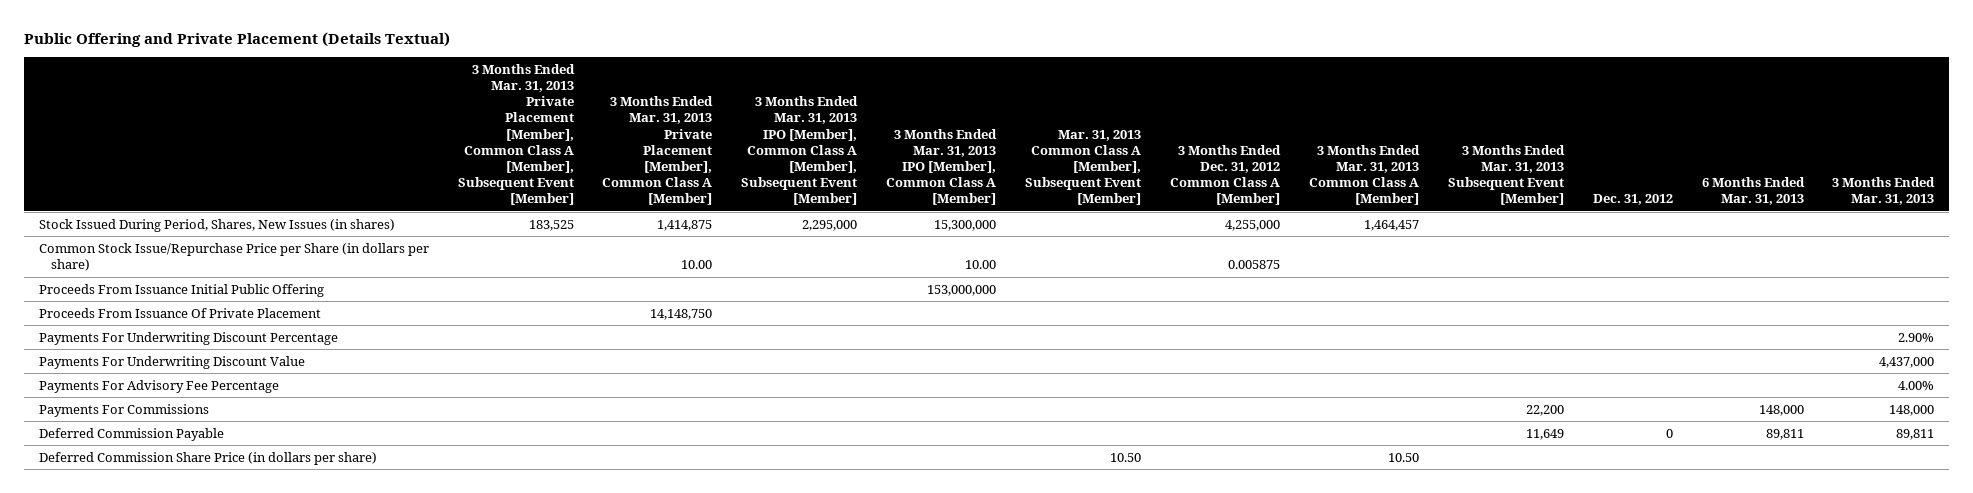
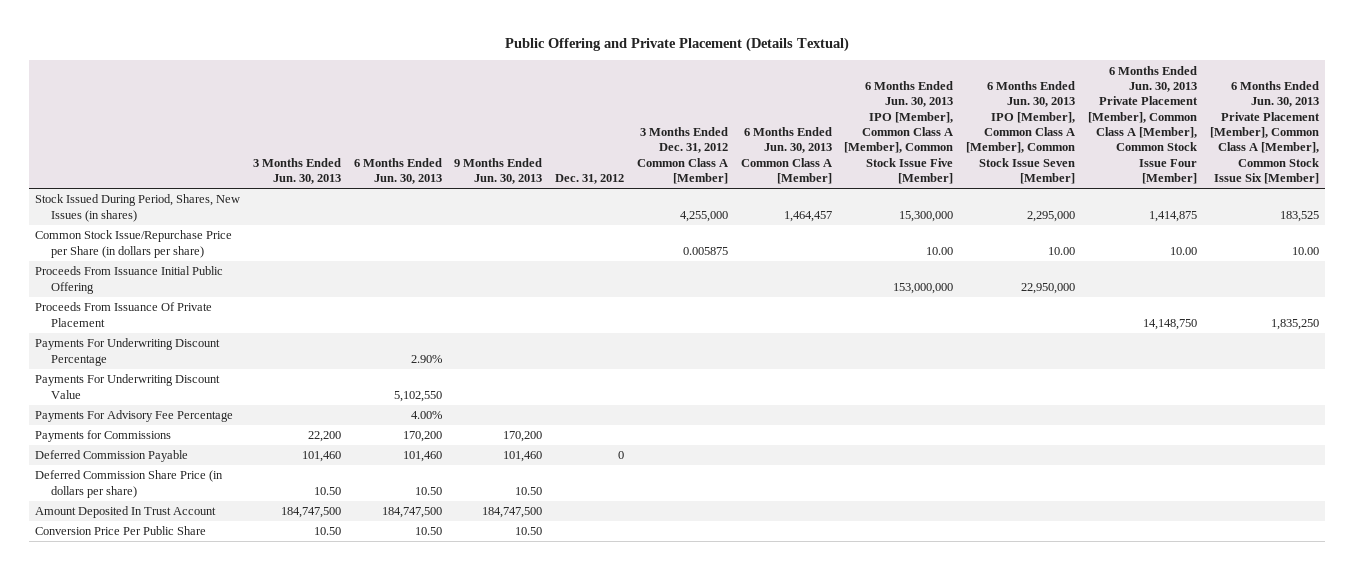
- | 3 Months Ended Mar. 31, 2013 Private Placement [Member], Common Class A [Member], Subsequent Event [Member] | 3 Months Ended Mar. 31, 2013 Private Placement [Member], Common Class A [Member] | 3 Months Ended Mar. 31, 2013 IPO [Member], Common Class A [Member], Subsequent Event [Member] | 3 Months Ended Mar. 31, 2013 IPO [Member], Common Class A [Member] | Mar. 31, 2013 Common Class A [Member], Subsequent Event [Member] | 3 Months Ended Dec. 31, 2012 Common Class A [Member] | 3 Months Ended Mar. 31, 2013 Common Class A [Member] | 3 Months Ended Mar. 31, 2013 Subsequent Event [Member] | Dec. 31, 2012 | 6 Months Ended Mar. 31, 2013 | 3 Months Ended Mar. 31, 2013
+ | 3 Months Ended Jun. 30, 2013 | 6 Months Ended Jun. 30, 2013 | 9 Months Ended Jun. 30, 2013 | Dec. 31, 2012 | 3 Months Ended Dec. 31, 2012 Common Class A [Member] | 6 Months Ended Jun. 30, 2013 Common Class A [Member] | 6 Months Ended Jun. 30, 2013 IPO [Member], Common Class A [Member], Common Stock Issue Five [Member] | 6 Months Ended Jun. 30, 2013 IPO [Member], Common Class A [Member], Common Stock Issue Seven [Member] | 6 Months Ended Jun. 30, 2013 Private Placement [Member], Common Class A [Member], Common Stock Issue Four [Member] | 6 Months Ended Jun. 30, 2013 Private Placement [Member], Common Class A [Member], Common Stock Issue Six [Member]
- Payments For Commissions | | | | | | | | 22,200 | | 148,000 | 148,000
+ Payments for Commissions | 22,200 | 170,200 | 170,200 | | | | | | |
+ Amount Deposited In Trust Account | 184,747,500 | 184,747,500 | 184,747,500 | | | | | | |
+ Conversion Price Per Public Share | 10.50 | 10.50 | 10.50 | | | | | | |

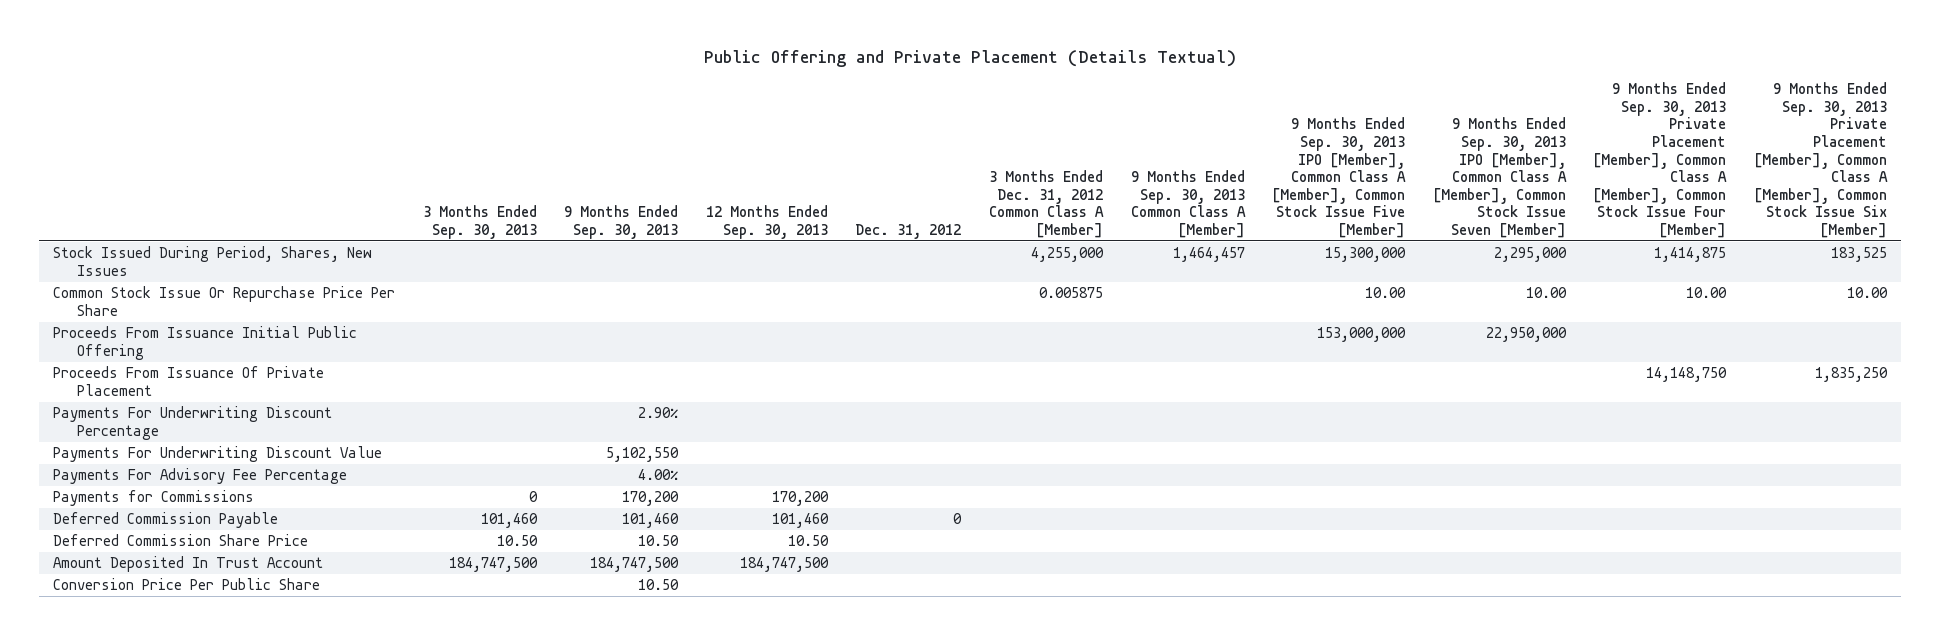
- | 3 Months Ended Jun. 30, 2013 | 6 Months Ended Jun. 30, 2013 | 9 Months Ended Jun. 30, 2013 | Dec. 31, 2012 | 3 Months Ended Dec. 31, 2012 Common Class A [Member] | 6 Months Ended Jun. 30, 2013 Common Class A [Member] | 6 Months Ended Jun. 30, 2013 IPO [Member], Common Class A [Member], Common Stock Issue Five [Member] | 6 Months Ended Jun. 30, 2013 IPO [Member], Common Class A [Member], Common Stock Issue Seven [Member] | 6 Months Ended Jun. 30, 2013 Private Placement [Member], Common Class A [Member], Common Stock Issue Four [Member] | 6 Months Ended Jun. 30, 2013 Private Placement [Member], Common Class A [Member], Common Stock Issue Six [Member]
+ | 3 Months Ended Sep. 30, 2013 | 9 Months Ended Sep. 30, 2013 | 12 Months Ended Sep. 30, 2013 | Dec. 31, 2012 | 3 Months Ended Dec. 31, 2012 Common Class A [Member] | 9 Months Ended Sep. 30, 2013 Common Class A [Member] | 9 Months Ended Sep. 30, 2013 IPO [Member], Common Class A [Member], Common Stock Issue Five [Member] | 9 Months Ended Sep. 30, 2013 IPO [Member], Common Class A [Member], Common Stock Issue Seven [Member] | 9 Months Ended Sep. 30, 2013 Private Placement [Member], Common Class A [Member], Common Stock Issue Four [Member] | 9 Months Ended Sep. 30, 2013 Private Placement [Member], Common Class A [Member], Common Stock Issue Six [Member]
- Stock Issued During Period, Shares, New Issues (in shares) | | | | | 4,255,000 | 1,464,457 | 15,300,000 | 2,295,000 | 1,414,875 | 183,525
- Common Stock Issue/Repurchase Price per Share (in dollars per share) | | | | | 0.005875 | | 10.00 | 10.00 | 10.00 | 10.00
+ Stock Issued During Period, Shares, New Issues | | | | | 4,255,000 | 1,464,457 | 15,300,000 | 2,295,000 | 1,414,875 | 183,525
+ Common Stock Issue Or Repurchase Price Per Share | | | | | 0.005875 | | 10.00 | 10.00 | 10.00 | 10.00
- Deferred Commission Share Price (in dollars per share) | 10.50 | 10.50 | 10.50 | | | | | | |
+ Deferred Commission Share Price | 10.50 | 10.50 | 10.50 | | | | | | |

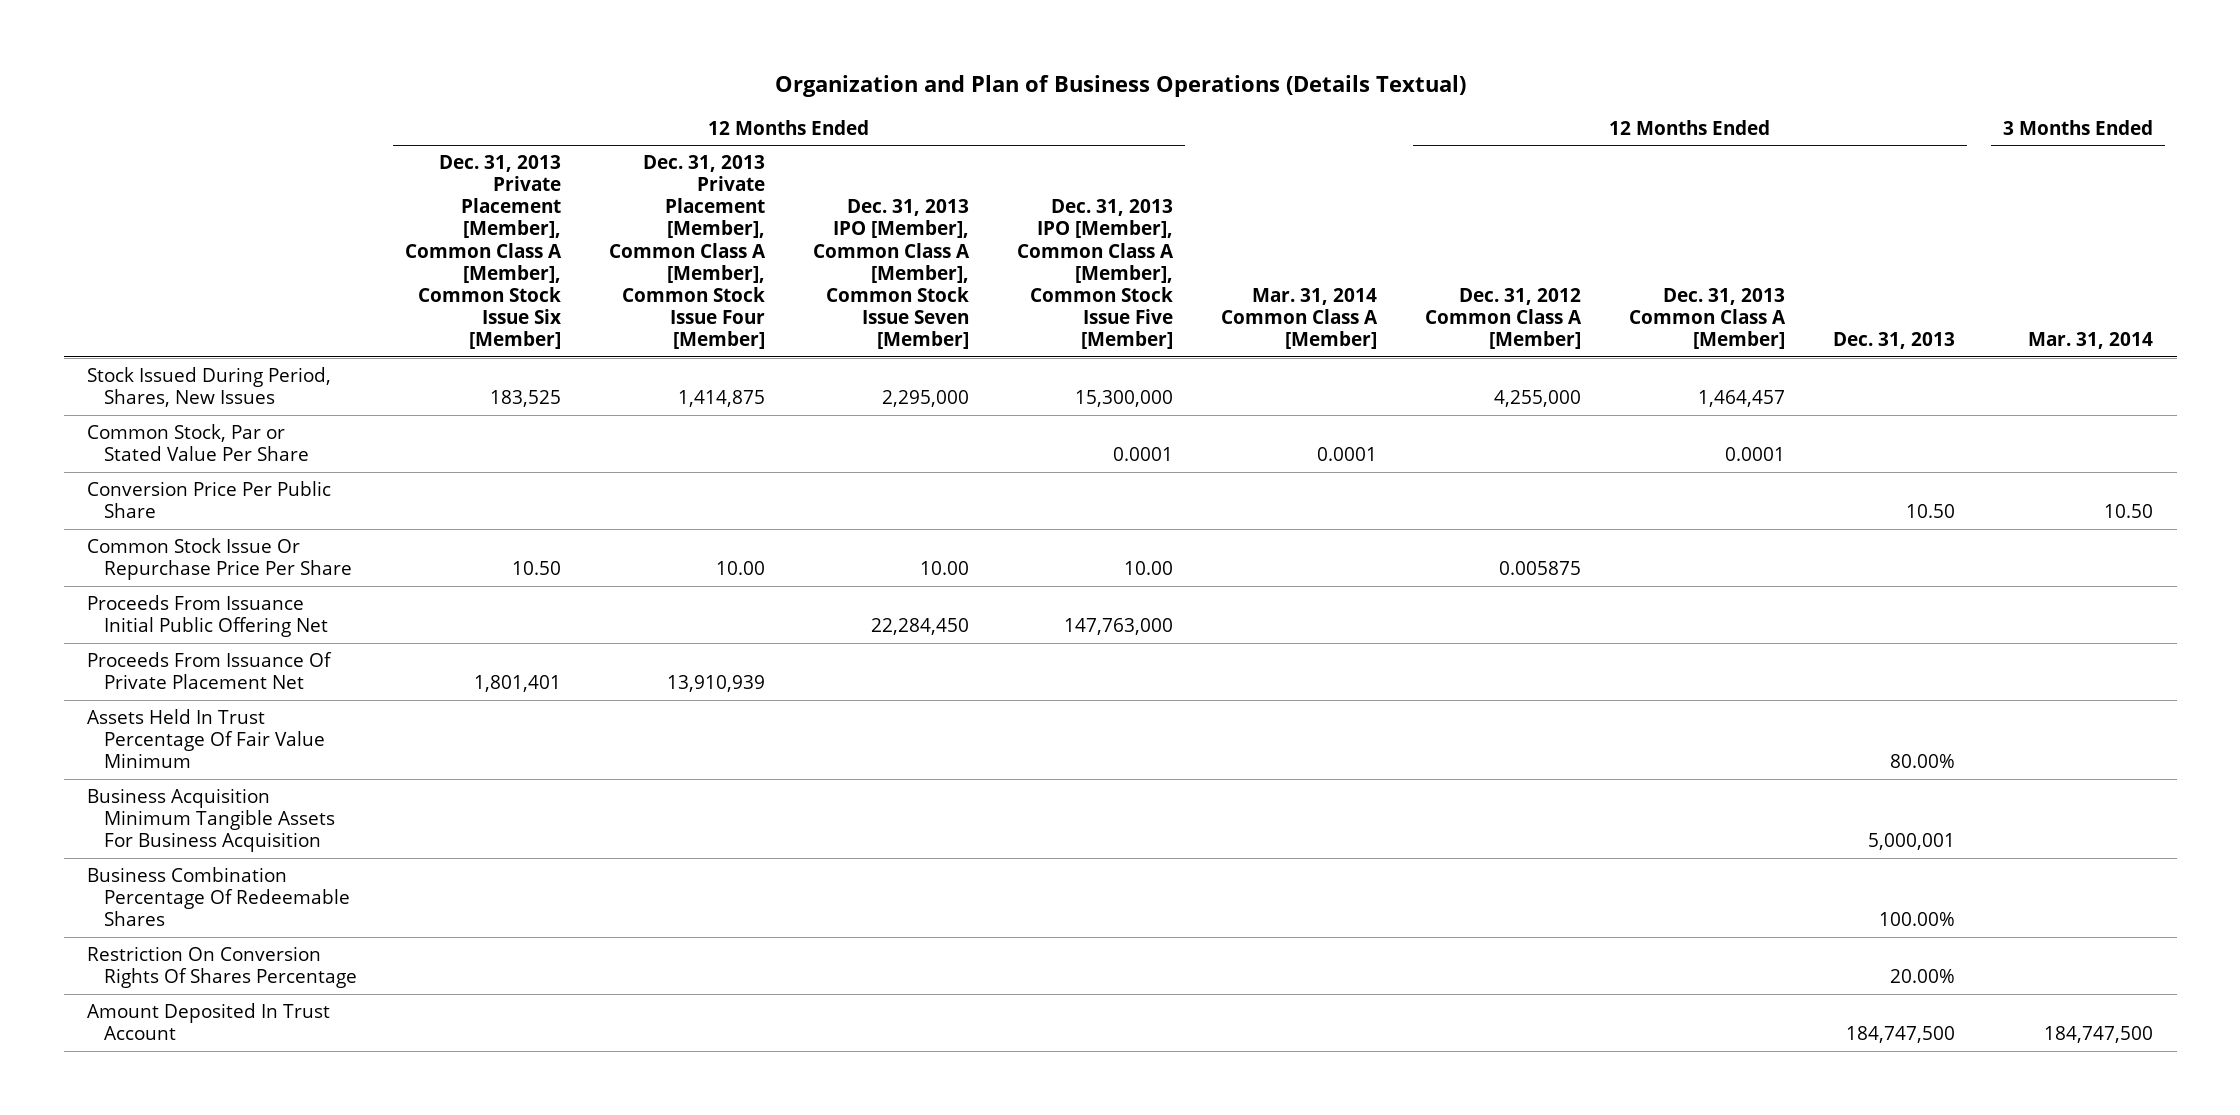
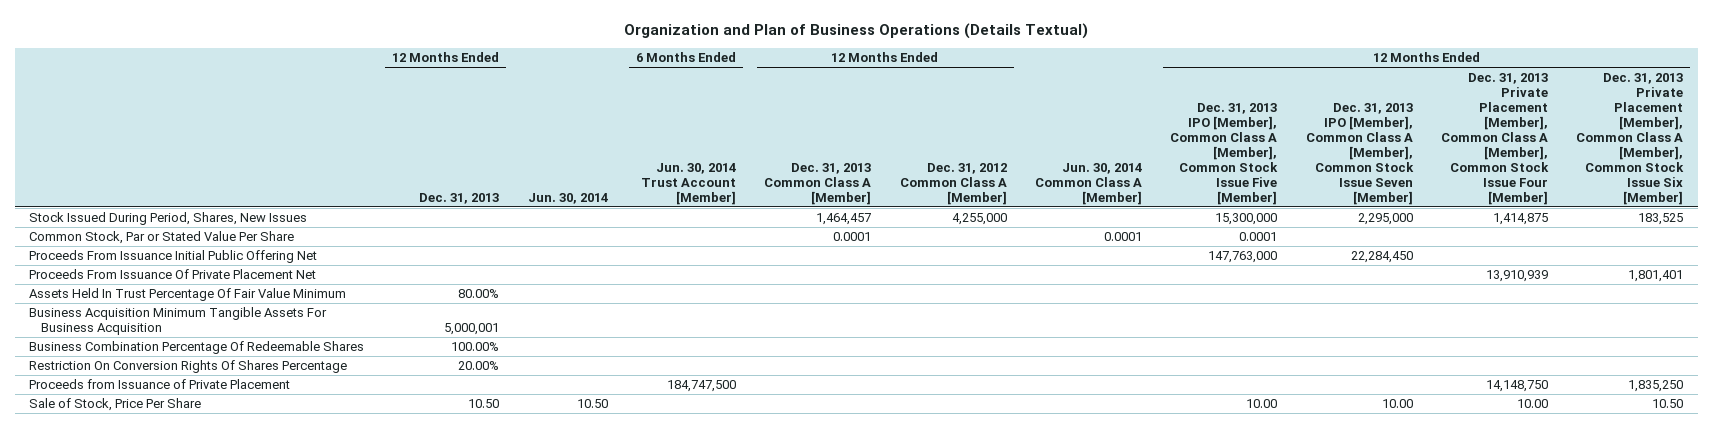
- | 12 Months Ended Dec. 31, 2013 Private Placement [Member], Common Class A [Member], Common Stock Issue Six [Member] | 12 Months Ended Dec. 31, 2013 Private Placement [Member], Common Class A [Member], Common Stock Issue Four [Member] | 12 Months Ended Dec. 31, 2013 IPO [Member], Common Class A [Member], Common Stock Issue Seven [Member] | 12 Months Ended Dec. 31, 2013 IPO [Member], Common Class A [Member], Common Stock Issue Five [Member] | Mar. 31, 2014 Common Class A [Member] | 12 Months Ended Dec. 31, 2012 Common Class A [Member] | 12 Months Ended Dec. 31, 2013 Common Class A [Member] | 12 Months Ended Dec. 31, 2013 | 3 Months Ended Mar. 31, 2014
+ | 12 Months Ended Dec. 31, 2013 | Jun. 30, 2014 | 6 Months Ended Jun. 30, 2014 Trust Account [Member] | 12 Months Ended Dec. 31, 2013 Common Class A [Member] | 12 Months Ended Dec. 31, 2012 Common Class A [Member] | Jun. 30, 2014 Common Class A [Member] | 12 Months Ended Dec. 31, 2013 IPO [Member], Common Class A [Member], Common Stock Issue Five [Member] | 12 Months Ended Dec. 31, 2013 IPO [Member], Common Class A [Member], Common Stock Issue Seven [Member] | 12 Months Ended Dec. 31, 2013 Private Placement [Member], Common Class A [Member], Common Stock Issue Four [Member] | 12 Months Ended Dec. 31, 2013 Private Placement [Member], Common Class A [Member], Common Stock Issue Six [Member]
- Conversion Price Per Public Share | | | | | | | | 10.50 | 10.50
- Common Stock Issue Or Repurchase Price Per Share | 10.50 | 10.00 | 10.00 | 10.00 | | 0.005875 | | |
- Amount Deposited In Trust Account | | | | | | | | 184,747,500 | 184,747,500
+ Proceeds from Issuance of Private Placement | | | 184,747,500 | | | | | | 14,148,750 | 1,835,250
+ Sale of Stock, Price Per Share | 10.50 | 10.50 | | | | | 10.00 | 10.00 | 10.00 | 10.50

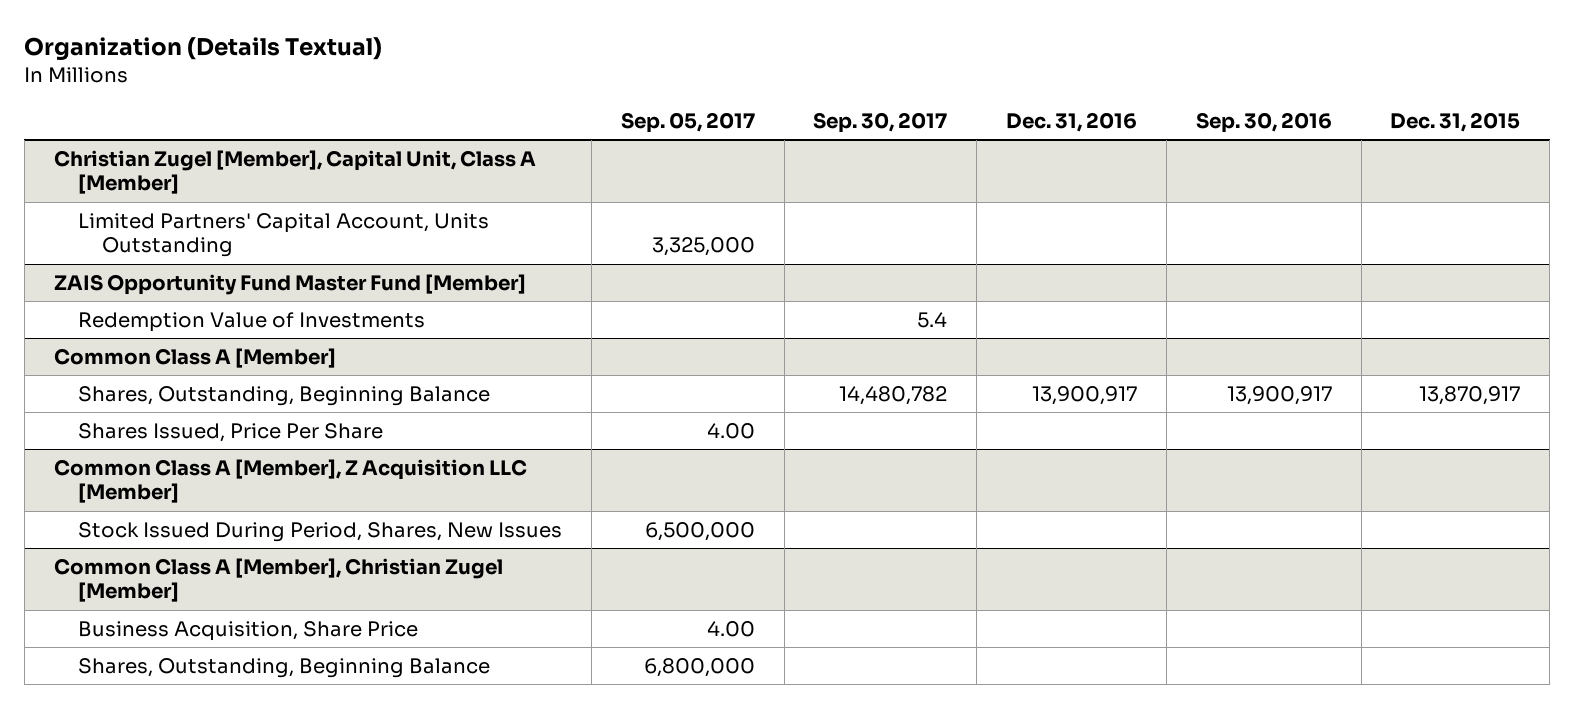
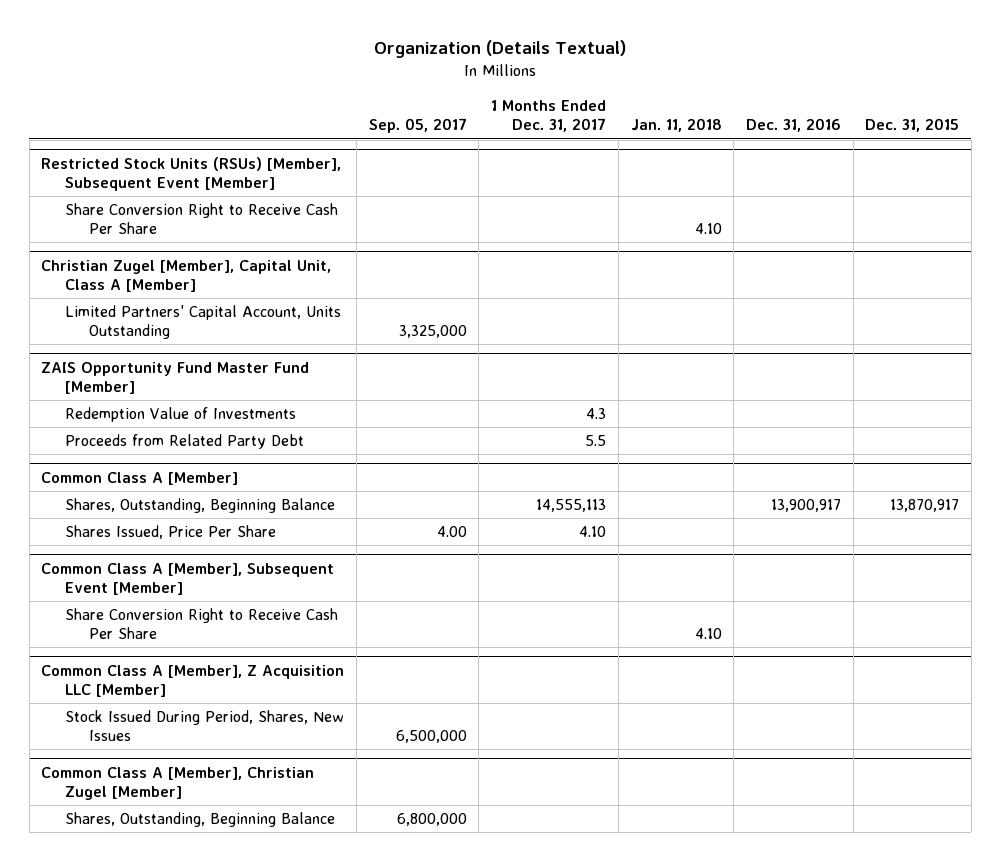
- | Sep. 05, 2017 | Sep. 30, 2017 | Dec. 31, 2016 | Sep. 30, 2016 | Dec. 31, 2015
+ | Sep. 05, 2017 | 1 Months Ended Dec. 31, 2017 | Jan. 11, 2018 | Dec. 31, 2016 | Dec. 31, 2015
+ Restricted Stock Units (RSUs) [Member], Subsequent Event [Member]
+ Share Conversion Right to Receive Cash Per Share | | | 4.10 | |
@ ZAIS Opportunity Fund Master Fund [Member]
+ Proceeds from Related Party Debt | | 5.5 | | |
+ Common Class A [Member], Subsequent Event [Member]
+ Share Conversion Right to Receive Cash Per Share | | | 4.10 | |
@ Common Class A [Member], Christian Zugel [Member]
- Business Acquisition, Share Price | 4.00 | | | |

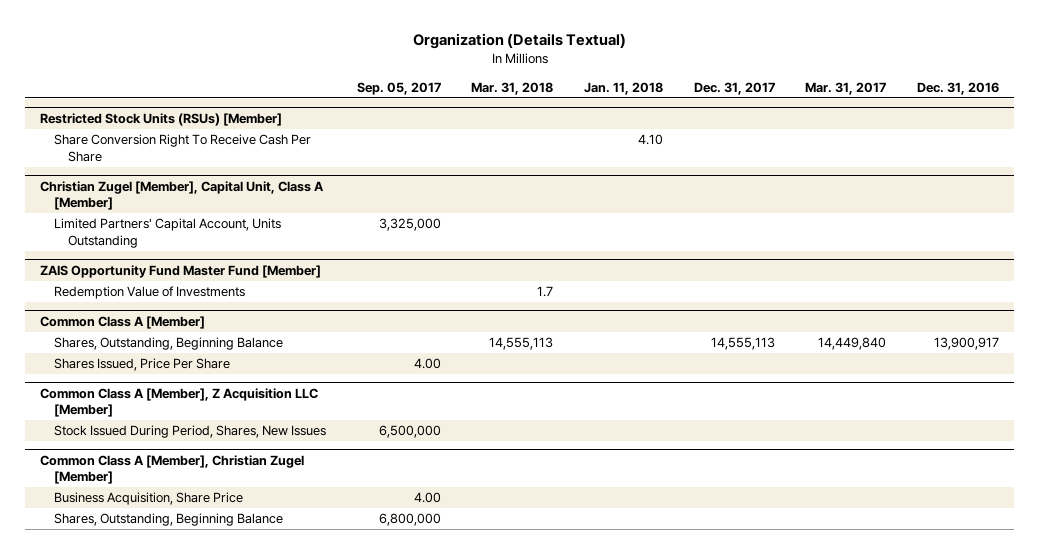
- | Sep. 05, 2017 | 1 Months Ended Dec. 31, 2017 | Jan. 11, 2018 | Dec. 31, 2016 | Dec. 31, 2015
+ | Sep. 05, 2017 | Mar. 31, 2018 | Jan. 11, 2018 | Dec. 31, 2017 | Mar. 31, 2017 | Dec. 31, 2016
- Restricted Stock Units (RSUs) [Member], Subsequent Event [Member]
- Share Conversion Right to Receive Cash Per Share | | | 4.10 | |
+ Restricted Stock Units (RSUs) [Member]
+ Share Conversion Right To Receive Cash Per Share | | | 4.10 | | |
@ ZAIS Opportunity Fund Master Fund [Member]
- Proceeds from Related Party Debt | | 5.5 | | |
- Common Class A [Member], Subsequent Event [Member]
- Share Conversion Right to Receive Cash Per Share | | | 4.10 | |
@ Common Class A [Member], Christian Zugel [Member]
+ Business Acquisition, Share Price | 4.00 | | | | |

